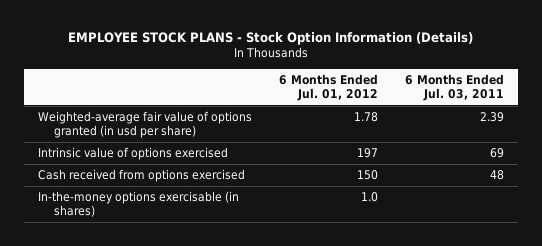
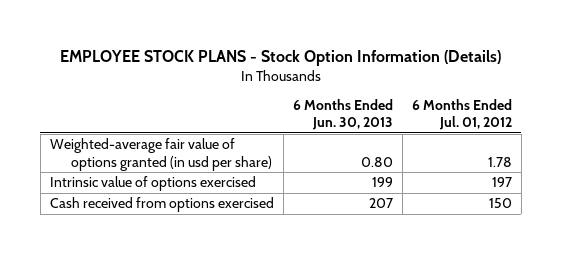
- | 6 Months Ended Jul. 01, 2012 | 6 Months Ended Jul. 03, 2011
+ | 6 Months Ended Jun. 30, 2013 | 6 Months Ended Jul. 01, 2012
- In-the-money options exercisable (in shares) | 1.0 |

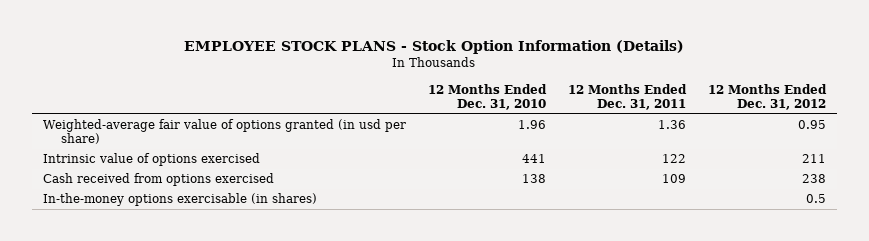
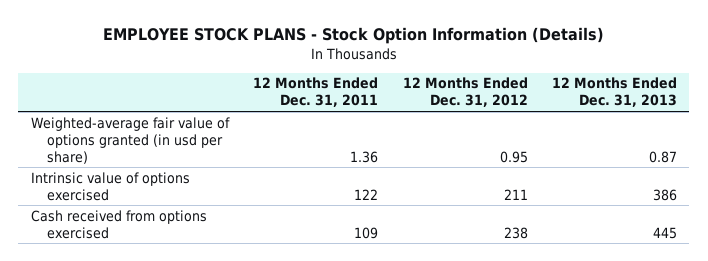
- | 12 Months Ended Dec. 31, 2010 | 12 Months Ended Dec. 31, 2011 | 12 Months Ended Dec. 31, 2012
+ | 12 Months Ended Dec. 31, 2011 | 12 Months Ended Dec. 31, 2012 | 12 Months Ended Dec. 31, 2013
- In-the-money options exercisable (in shares) | | | 0.5

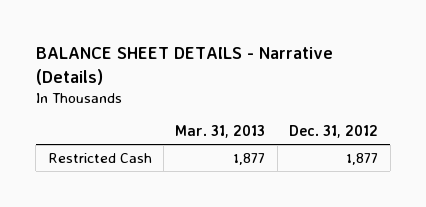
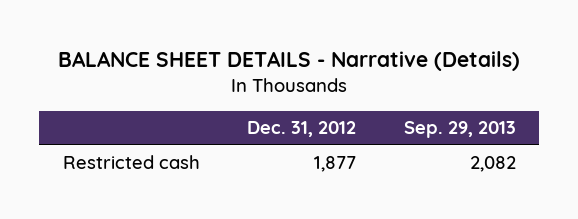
- | Mar. 31, 2013 | Dec. 31, 2012
+ | Dec. 31, 2012 | Sep. 29, 2013
- Restricted Cash | 1,877 | 1,877
+ Restricted cash | 1,877 | 2,082

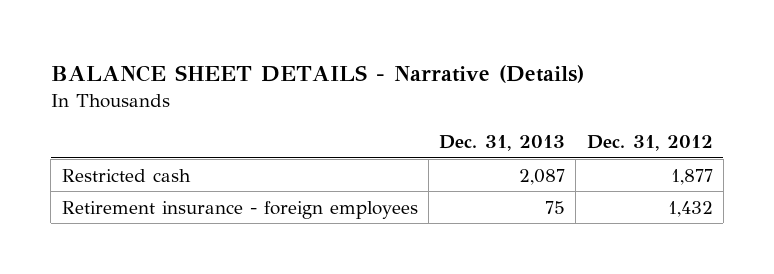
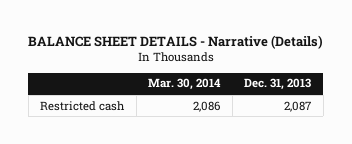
- | Dec. 31, 2013 | Dec. 31, 2012
+ | Mar. 30, 2014 | Dec. 31, 2013
- Retirement insurance - foreign employees | 75 | 1,432

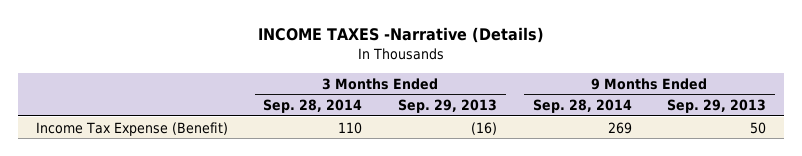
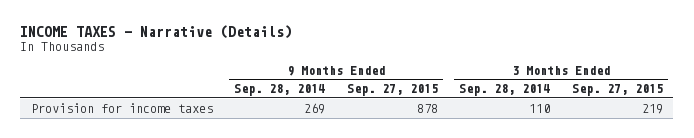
- INCOME TAXES -Narrative (Details)
+ INCOME TAXES - Narrative (Details)
- | 3 Months Ended Sep. 28, 2014 | 3 Months Ended Sep. 29, 2013 | 9 Months Ended Sep. 28, 2014 | 9 Months Ended Sep. 29, 2013
+ | 9 Months Ended Sep. 28, 2014 | 9 Months Ended Sep. 27, 2015 | 3 Months Ended Sep. 28, 2014 | 3 Months Ended Sep. 27, 2015
- Income Tax Expense (Benefit) | 110 | (16) | 269 | 50
+ Provision for income taxes | 269 | 878 | 110 | 219

